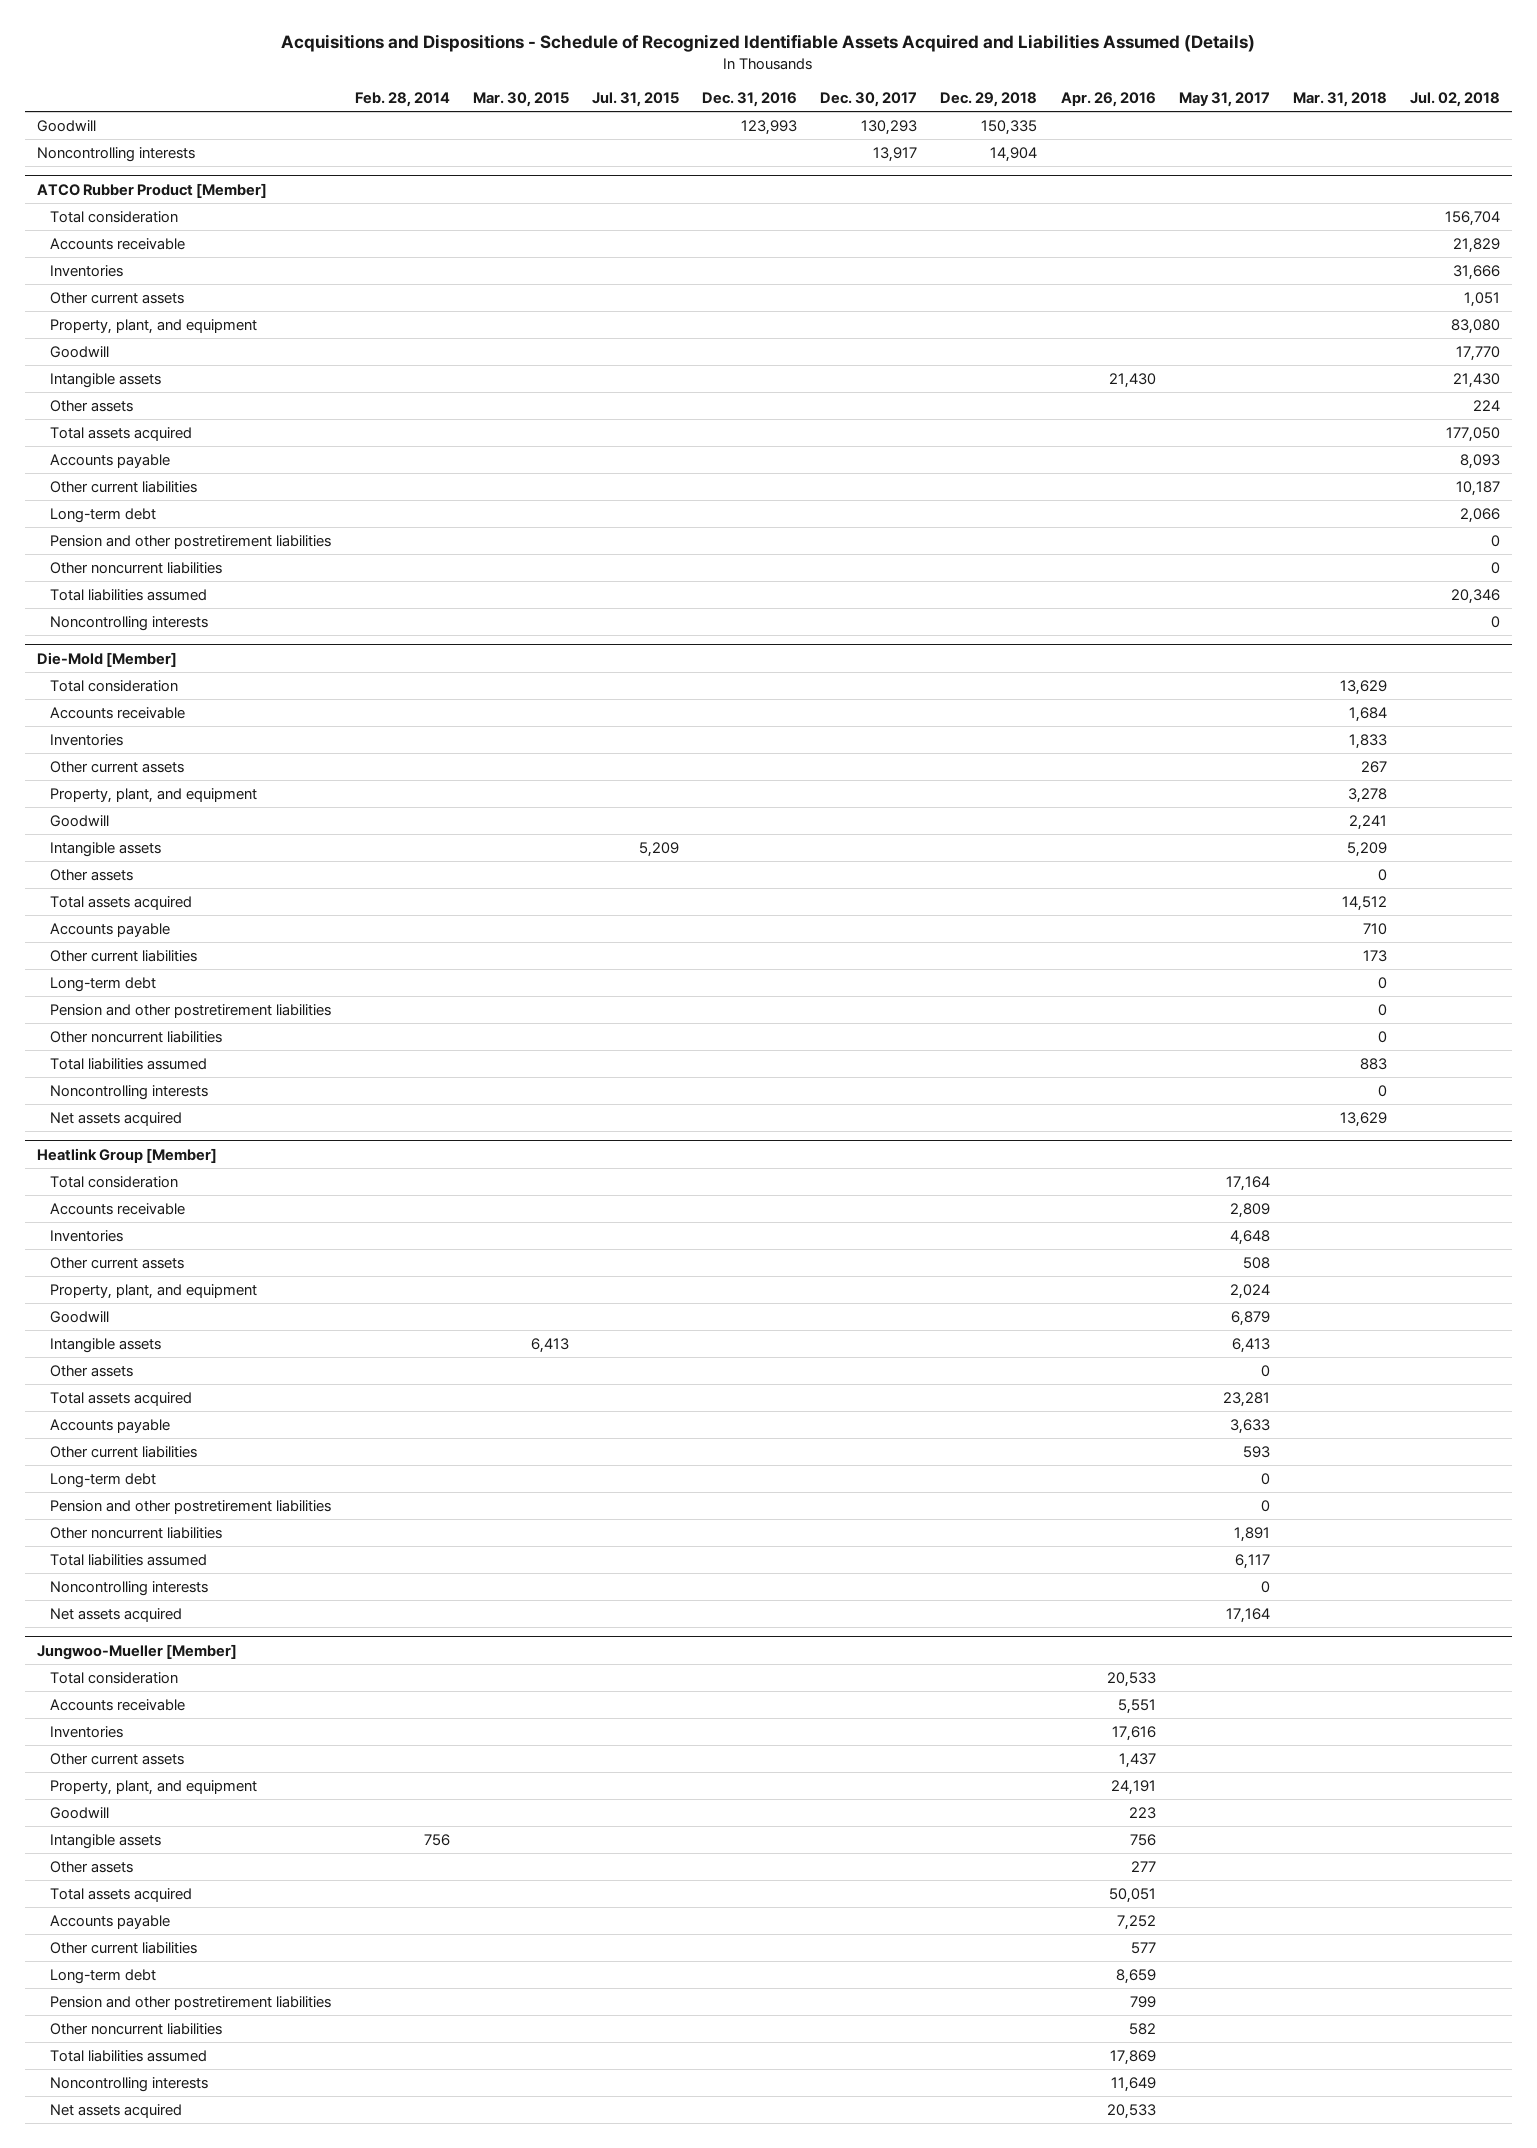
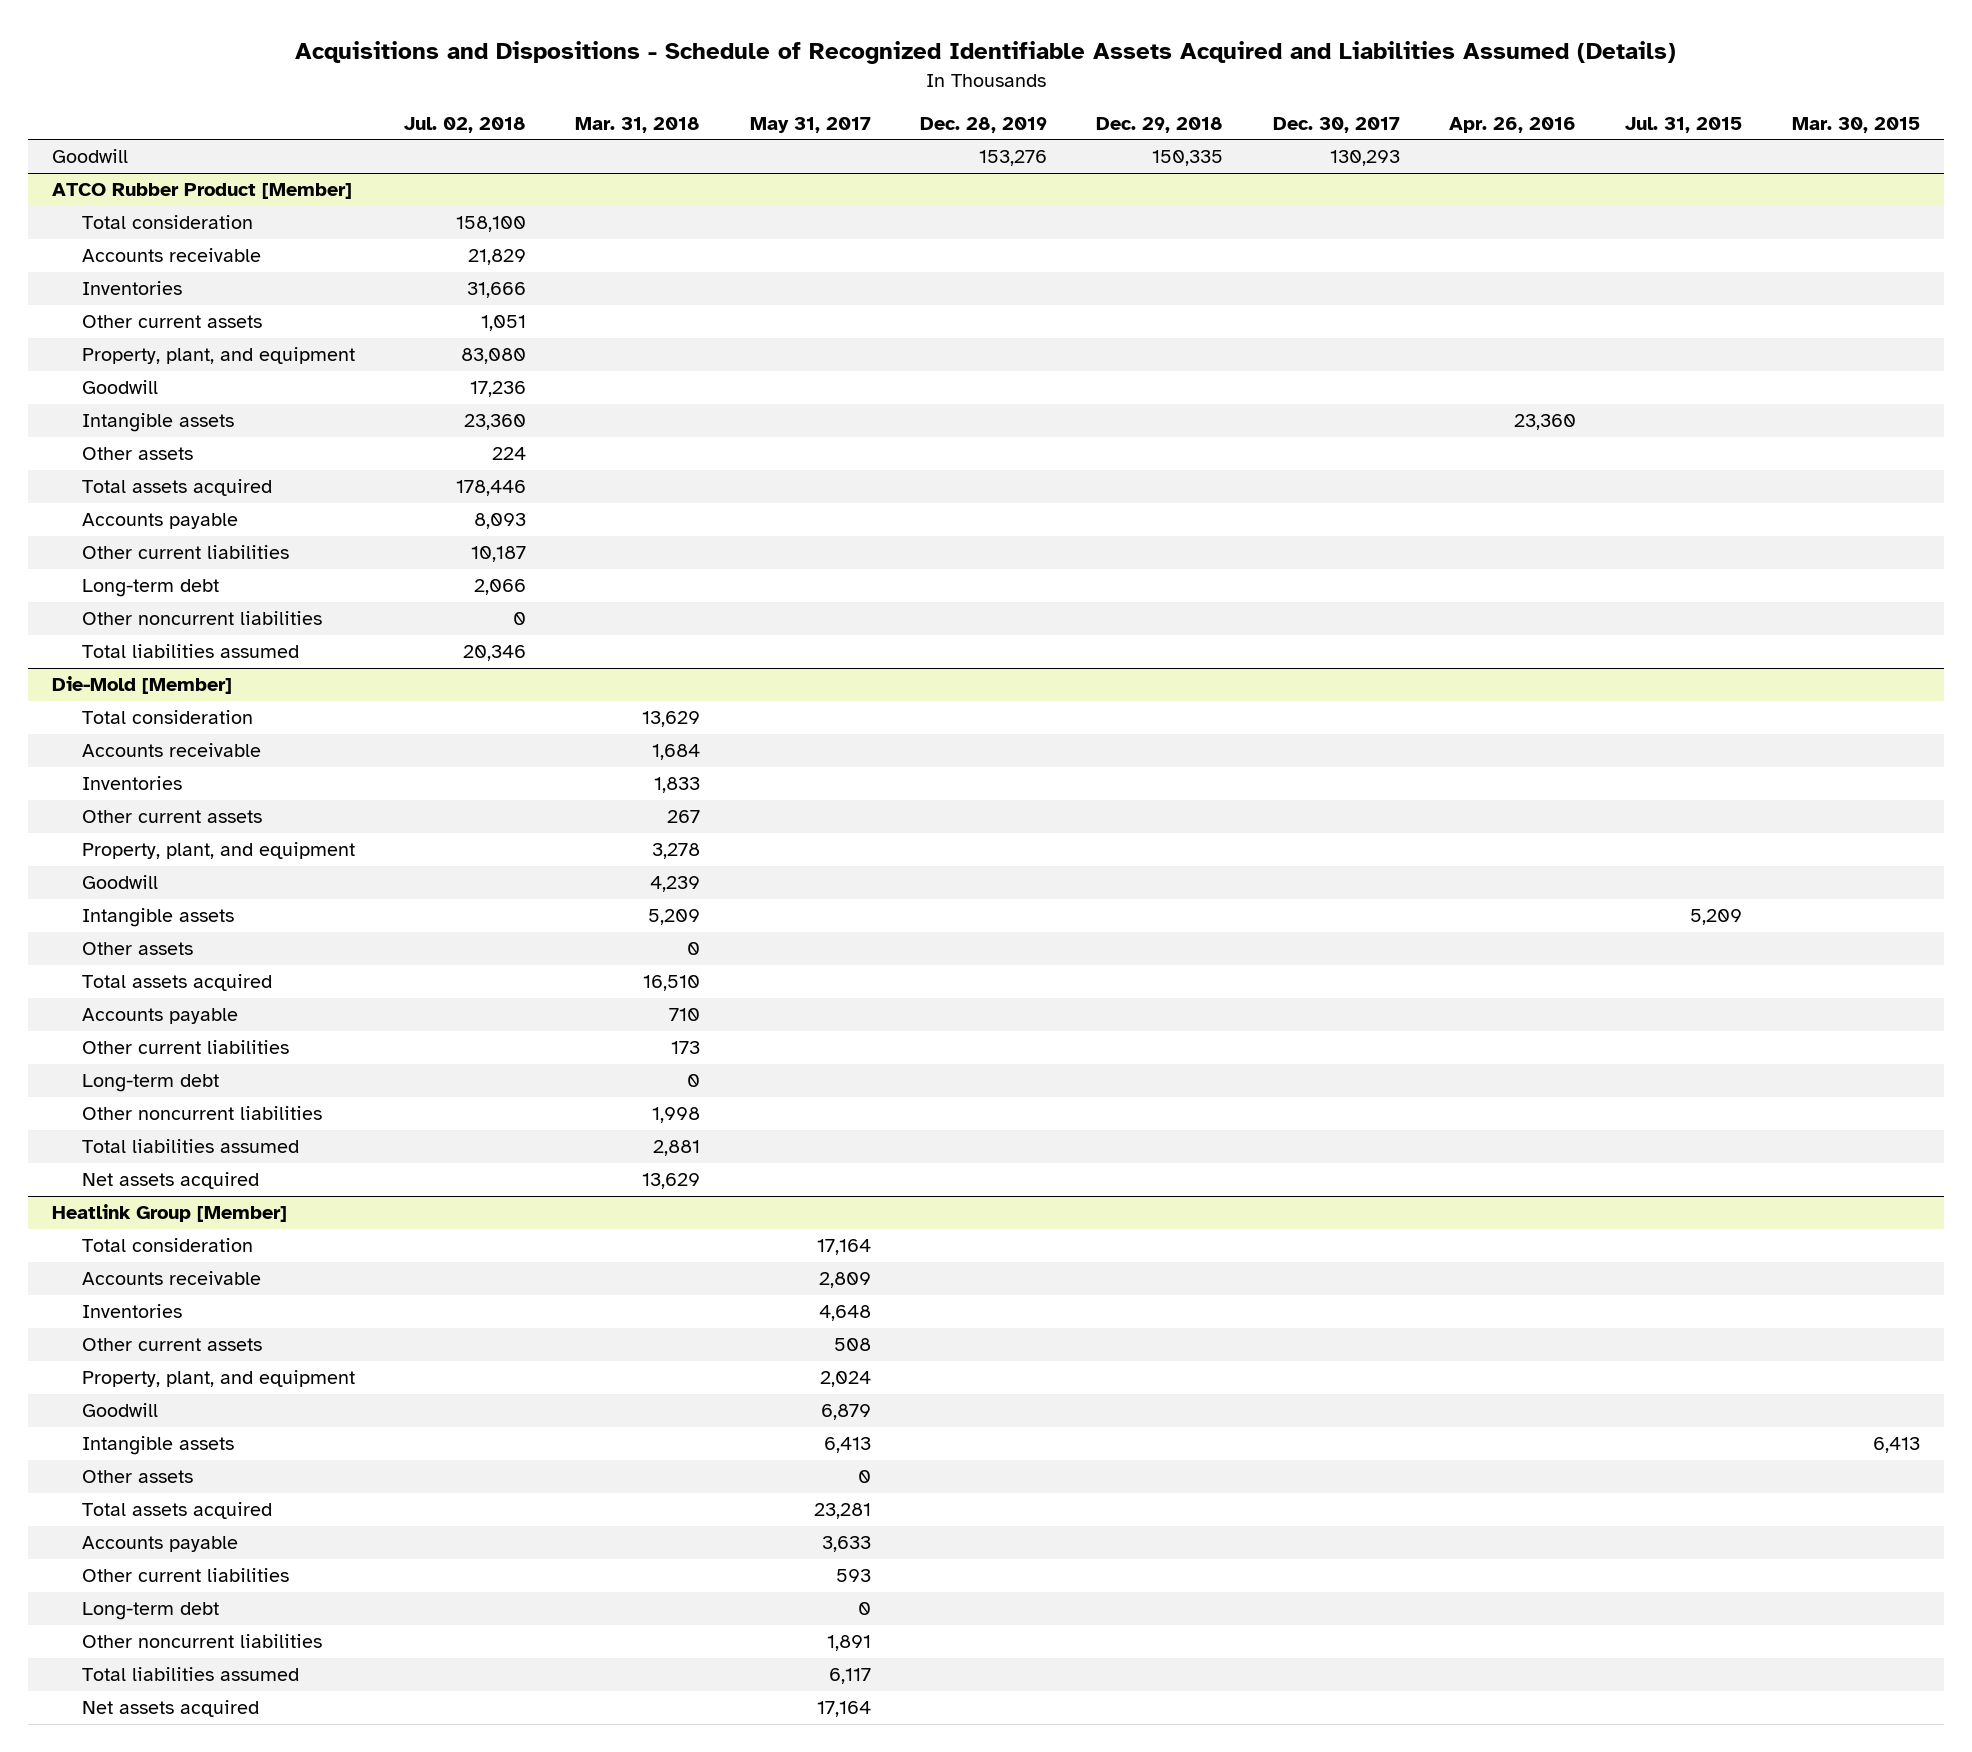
- | Feb. 28, 2014 | Mar. 30, 2015 | Jul. 31, 2015 | Dec. 31, 2016 | Dec. 30, 2017 | Dec. 29, 2018 | Apr. 26, 2016 | May 31, 2017 | Mar. 31, 2018 | Jul. 02, 2018
+ | Jul. 02, 2018 | Mar. 31, 2018 | May 31, 2017 | Dec. 28, 2019 | Dec. 29, 2018 | Dec. 30, 2017 | Apr. 26, 2016 | Jul. 31, 2015 | Mar. 30, 2015
- Noncontrolling interests | | | | | 13,917 | 14,904 | | | |
@ ATCO Rubber Product [Member]
- Total consideration | | | | | | | | | | 156,704
+ Total consideration | 158,100 | | | | | | | |
- Goodwill | | | | | | | | | | 17,770
- Intangible assets | | | | | | | 21,430 | | | 21,430
+ Goodwill | 17,236 | | | | | | | |
+ Intangible assets | 23,360 | | | | | | 23,360 | |
- Total assets acquired | | | | | | | | | | 177,050
+ Total assets acquired | 178,446 | | | | | | | |
- Pension and other postretirement liabilities | | | | | | | | | | 0
- Noncontrolling interests | | | | | | | | | | 0
@ Die-Mold [Member]
- Goodwill | | | | | | | | | 2,241 |
+ Goodwill | | 4,239 | | | | | | |
- Total assets acquired | | | | | | | | | 14,512 |
+ Total assets acquired | | 16,510 | | | | | | |
- Pension and other postretirement liabilities | | | | | | | | | 0 |
- Other noncurrent liabilities | | | | | | | | | 0 |
- Total liabilities assumed | | | | | | | | | 883 |
- Noncontrolling interests | | | | | | | | | 0 |
+ Other noncurrent liabilities | | 1,998 | | | | | | |
+ Total liabilities assumed | | 2,881 | | | | | | |
@ Heatlink Group [Member]
- Pension and other postretirement liabilities | | | | | | | | 0 | |
- Noncontrolling interests | | | | | | | | 0 | |
- Jungwoo-Mueller [Member]
- Total consideration | | | | | | | 20,533 | | |
- Accounts receivable | | | | | | | 5,551 | | |
- Inventories | | | | | | | 17,616 | | |
- Other current assets | | | | | | | 1,437 | | |
- Property, plant, and equipment | | | | | | | 24,191 | | |
- Goodwill | | | | | | | 223 | | |
- Intangible assets | 756 | | | | | | 756 | | |
- Other assets | | | | | | | 277 | | |
- Total assets acquired | | | | | | | 50,051 | | |
- Accounts payable | | | | | | | 7,252 | | |
- Other current liabilities | | | | | | | 577 | | |
- Long-term debt | | | | | | | 8,659 | | |
- Pension and other postretirement liabilities | | | | | | | 799 | | |
- Other noncurrent liabilities | | | | | | | 582 | | |
- Total liabilities assumed | | | | | | | 17,869 | | |
- Noncontrolling interests | | | | | | | 11,649 | | |
- Net assets acquired | | | | | | | 20,533 | | |

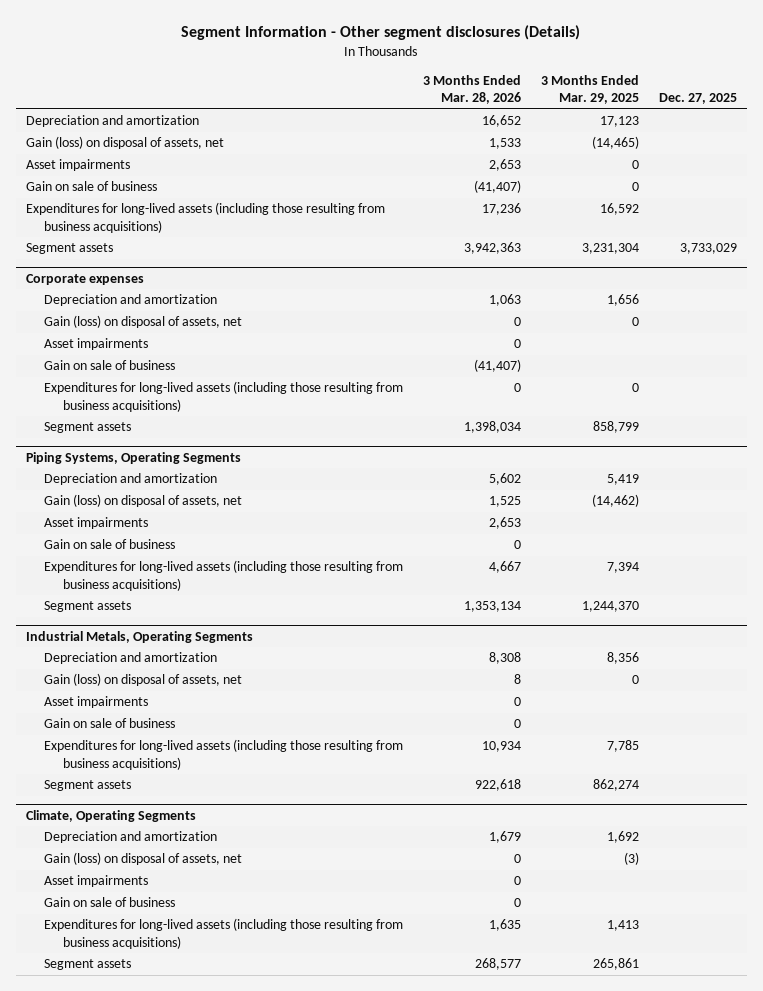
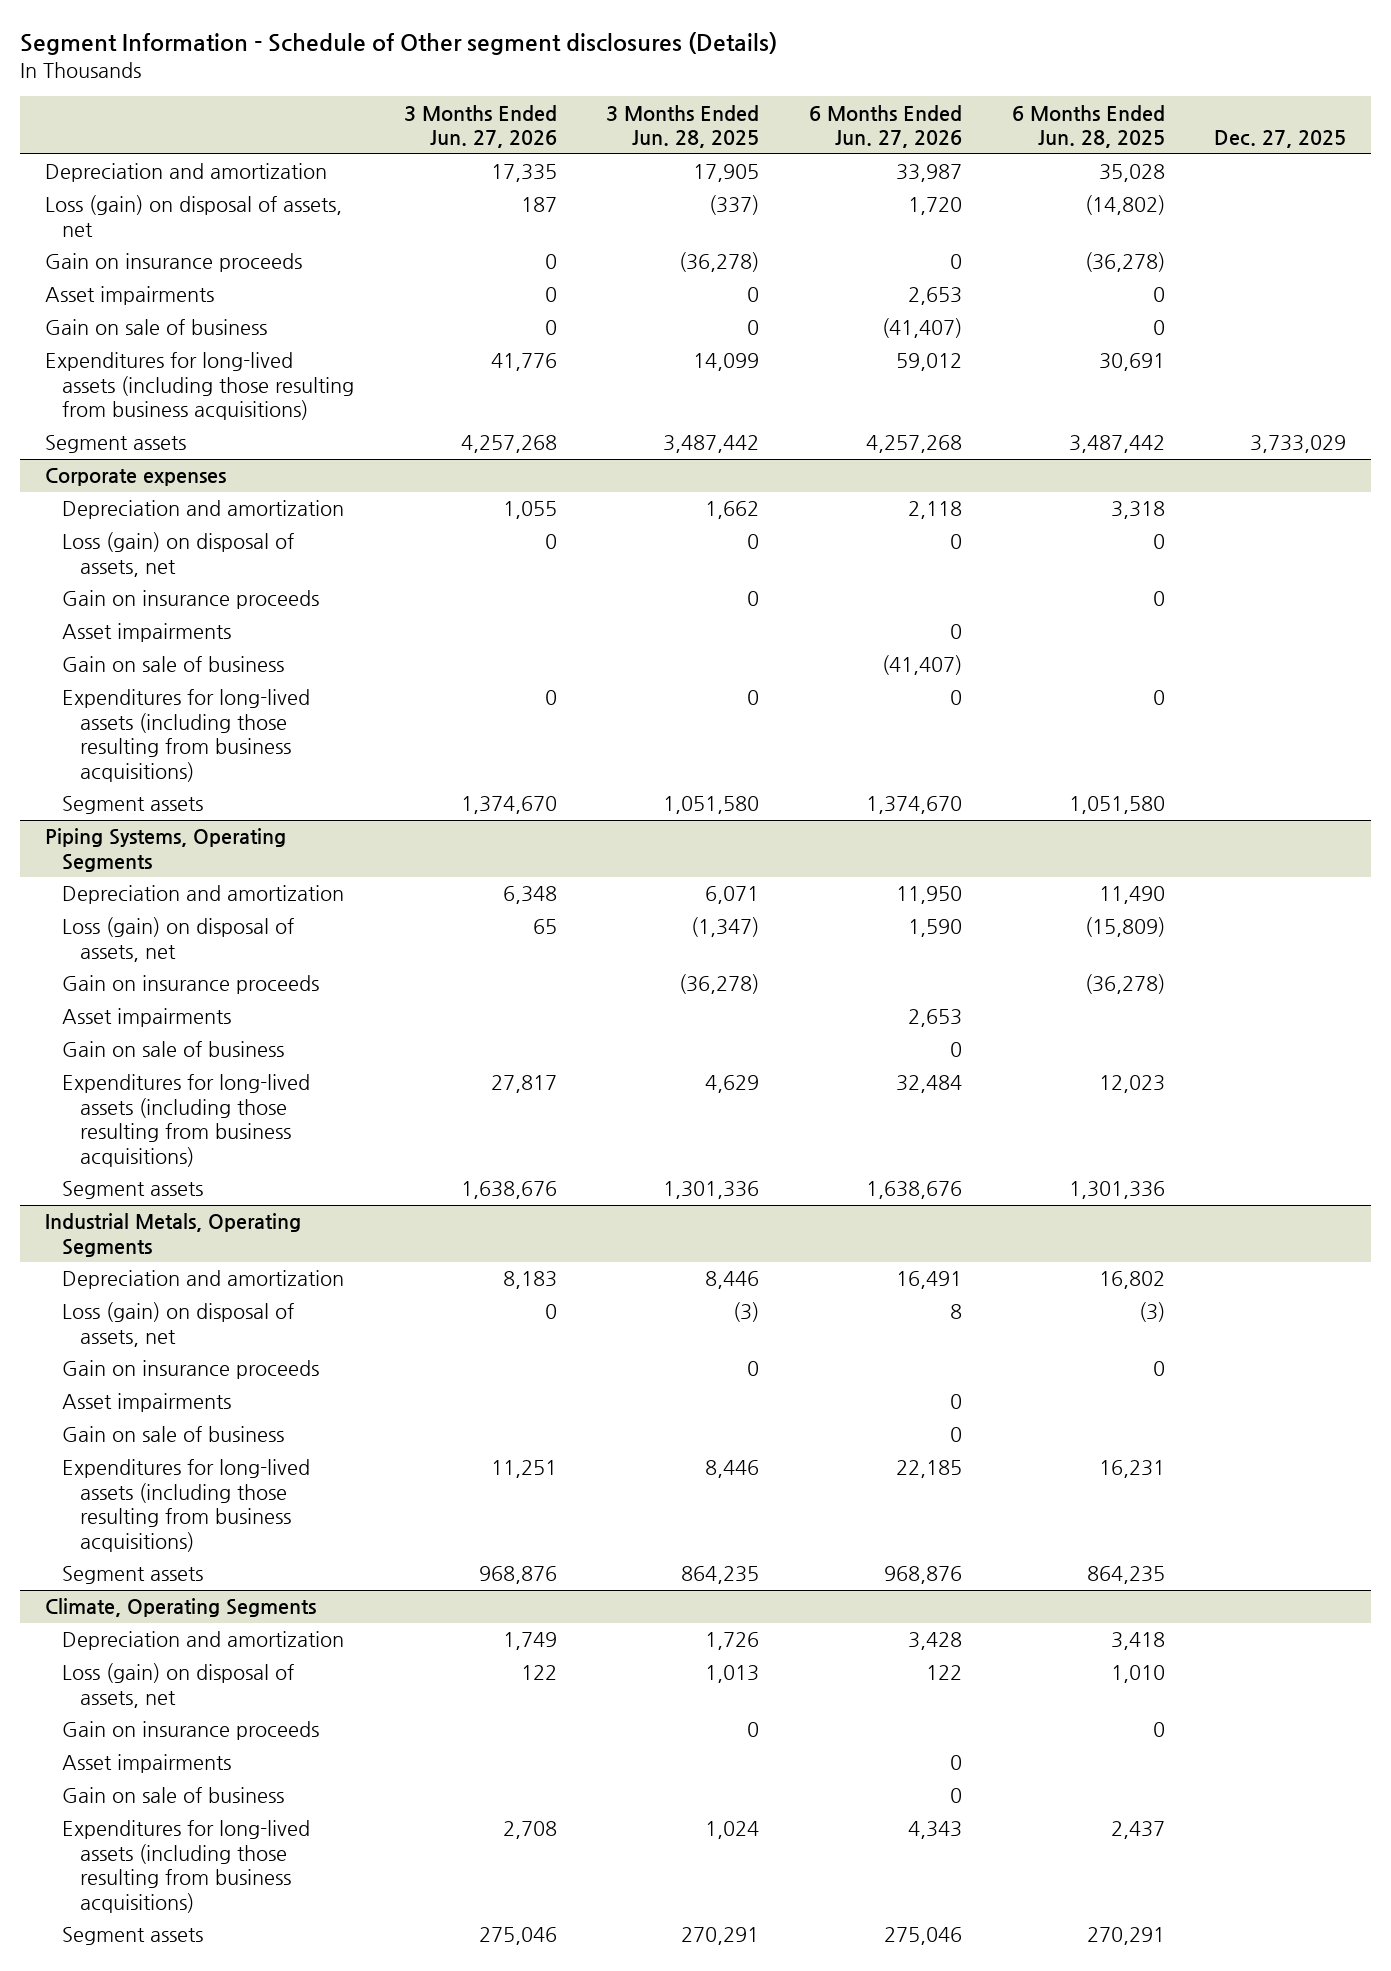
- Segment Information - Other segment disclosures (Details)
+ Segment Information - Schedule of Other segment disclosures (Details)
- | 3 Months Ended Mar. 28, 2026 | 3 Months Ended Mar. 29, 2025 | Dec. 27, 2025
+ | 3 Months Ended Jun. 27, 2026 | 3 Months Ended Jun. 28, 2025 | 6 Months Ended Jun. 27, 2026 | 6 Months Ended Jun. 28, 2025 | Dec. 27, 2025
- Gain (loss) on disposal of assets, net | 1,533 | (14,465) |
+ Loss (gain) on disposal of assets, net | 187 | (337) | 1,720 | (14,802) |
+ Gain on insurance proceeds | 0 | (36,278) | 0 | (36,278) |
@ Corporate expenses
- Gain (loss) on disposal of assets, net | 0 | 0 |
+ Loss (gain) on disposal of assets, net | 0 | 0 | 0 | 0 |
+ Gain on insurance proceeds | | 0 | | 0 |
@ Piping Systems, Operating Segments
- Gain (loss) on disposal of assets, net | 1,525 | (14,462) |
+ Loss (gain) on disposal of assets, net | 65 | (1,347) | 1,590 | (15,809) |
+ Gain on insurance proceeds | | (36,278) | | (36,278) |
@ Industrial Metals, Operating Segments
- Gain (loss) on disposal of assets, net | 8 | 0 |
+ Loss (gain) on disposal of assets, net | 0 | (3) | 8 | (3) |
+ Gain on insurance proceeds | | 0 | | 0 |
@ Climate, Operating Segments
- Gain (loss) on disposal of assets, net | 0 | (3) |
+ Loss (gain) on disposal of assets, net | 122 | 1,013 | 122 | 1,010 |
+ Gain on insurance proceeds | | 0 | | 0 |

